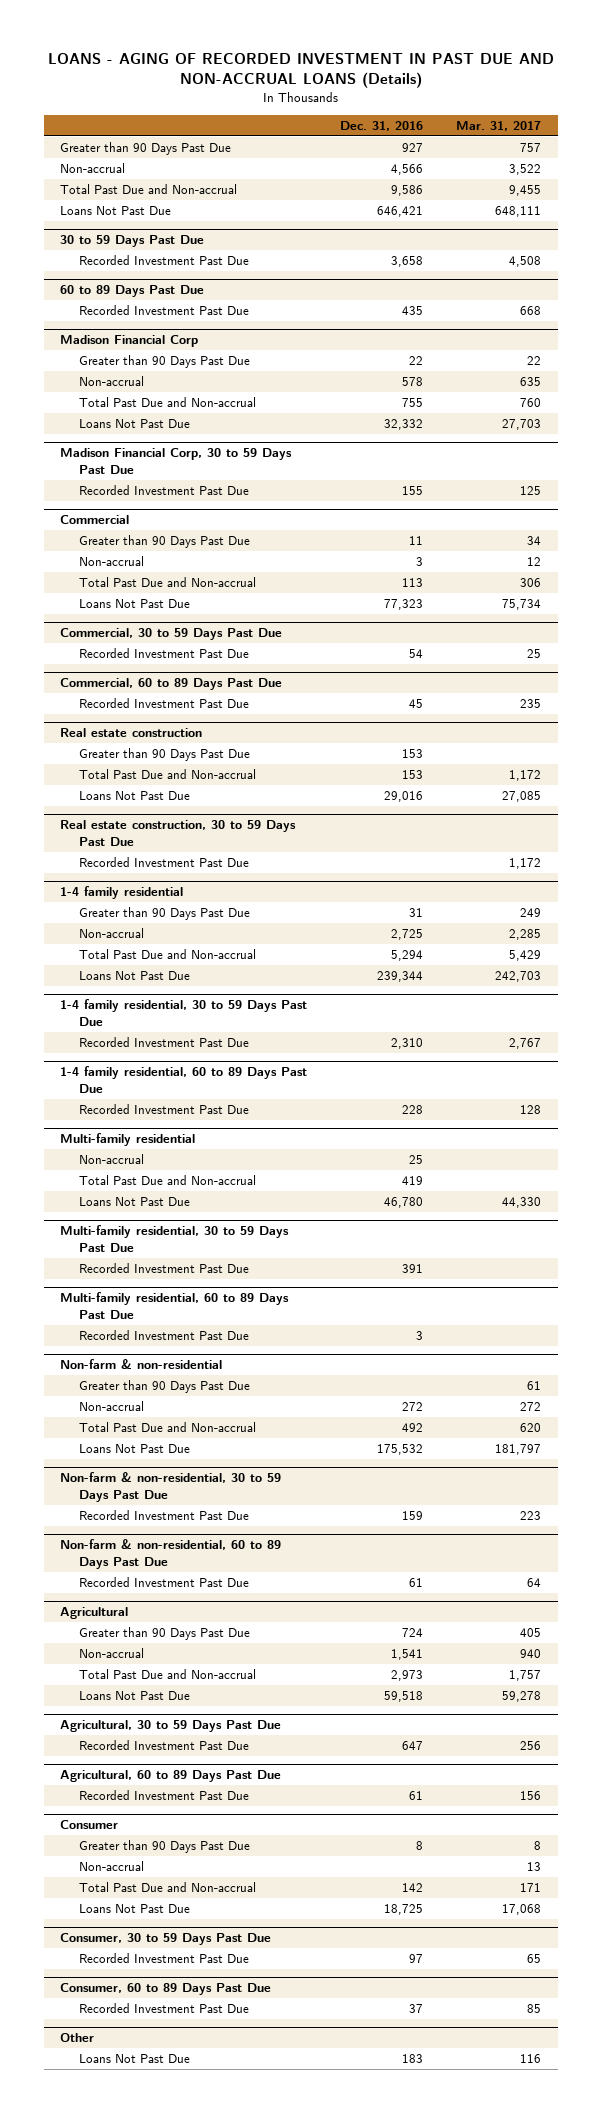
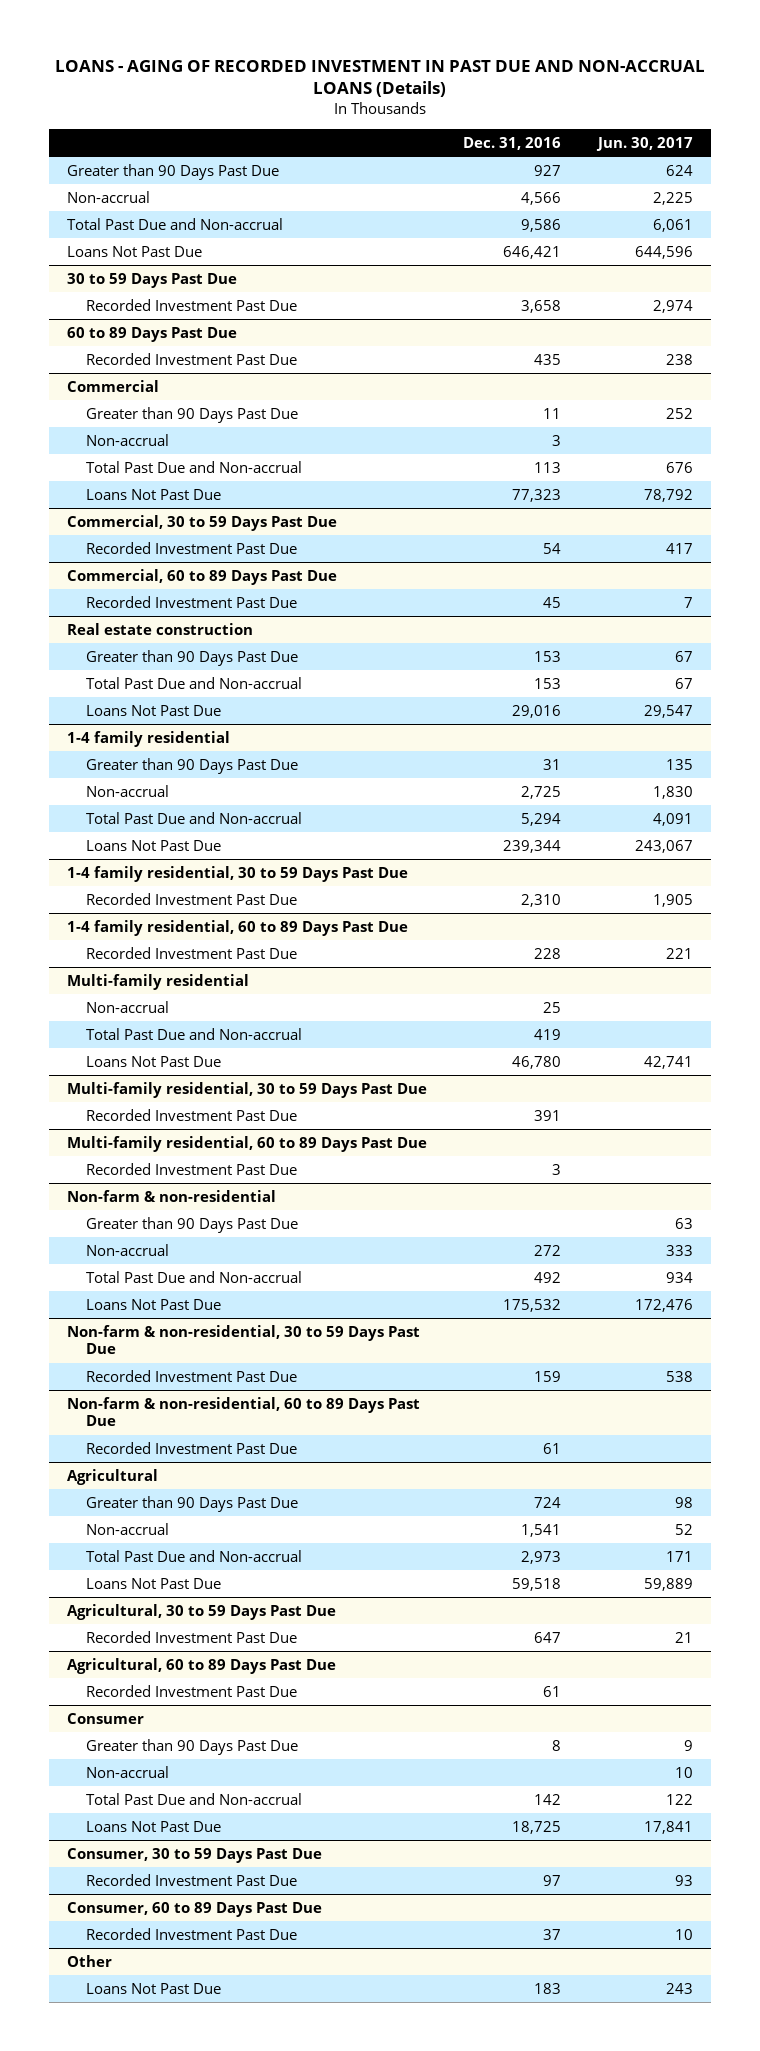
- | Dec. 31, 2016 | Mar. 31, 2017
+ | Dec. 31, 2016 | Jun. 30, 2017
- Madison Financial Corp
- Greater than 90 Days Past Due | 22 | 22
- Non-accrual | 578 | 635
- Total Past Due and Non-accrual | 755 | 760
- Loans Not Past Due | 32,332 | 27,703
- Madison Financial Corp, 30 to 59 Days Past Due
- Recorded Investment Past Due | 155 | 125
- Real estate construction, 30 to 59 Days Past Due
- Recorded Investment Past Due | | 1,172

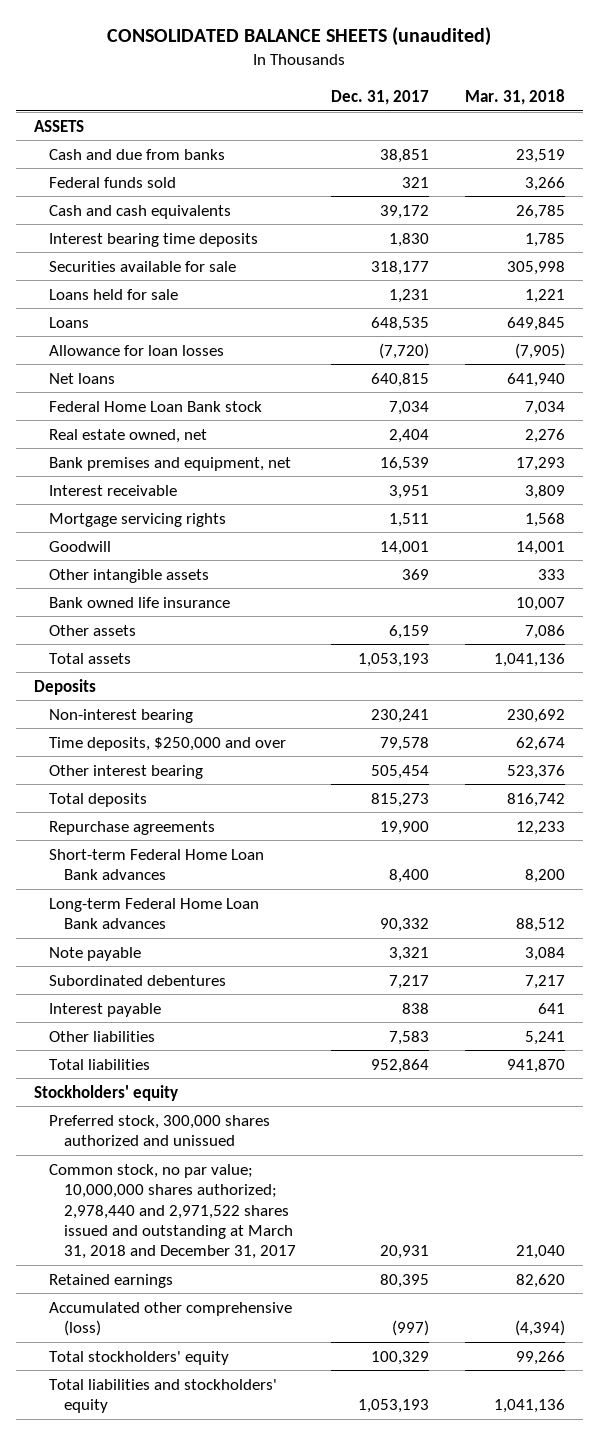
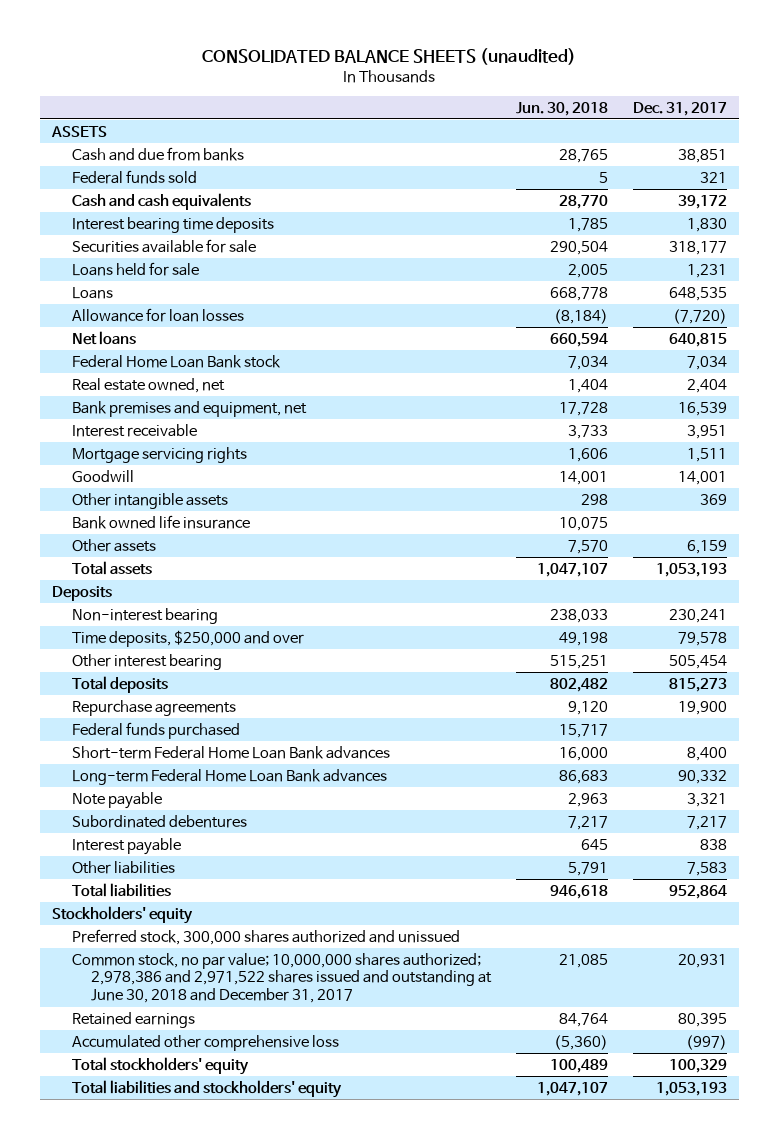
- | Dec. 31, 2017 | Mar. 31, 2018
+ | Jun. 30, 2018 | Dec. 31, 2017
+ Federal funds purchased | 15,717 |
- Common stock, no par value; 10,000,000 shares authorized; 2,978,440 and 2,971,522 shares issued and outstanding at March 31, 2018 and December 31, 2017 | 20,931 | 21,040
+ Common stock, no par value; 10,000,000 shares authorized; 2,978,386 and 2,971,522 shares issued and outstanding at June 30, 2018 and December 31, 2017 | 21,085 | 20,931
- Accumulated other comprehensive (loss) | (997) | (4,394)
+ Accumulated other comprehensive loss | (5,360) | (997)

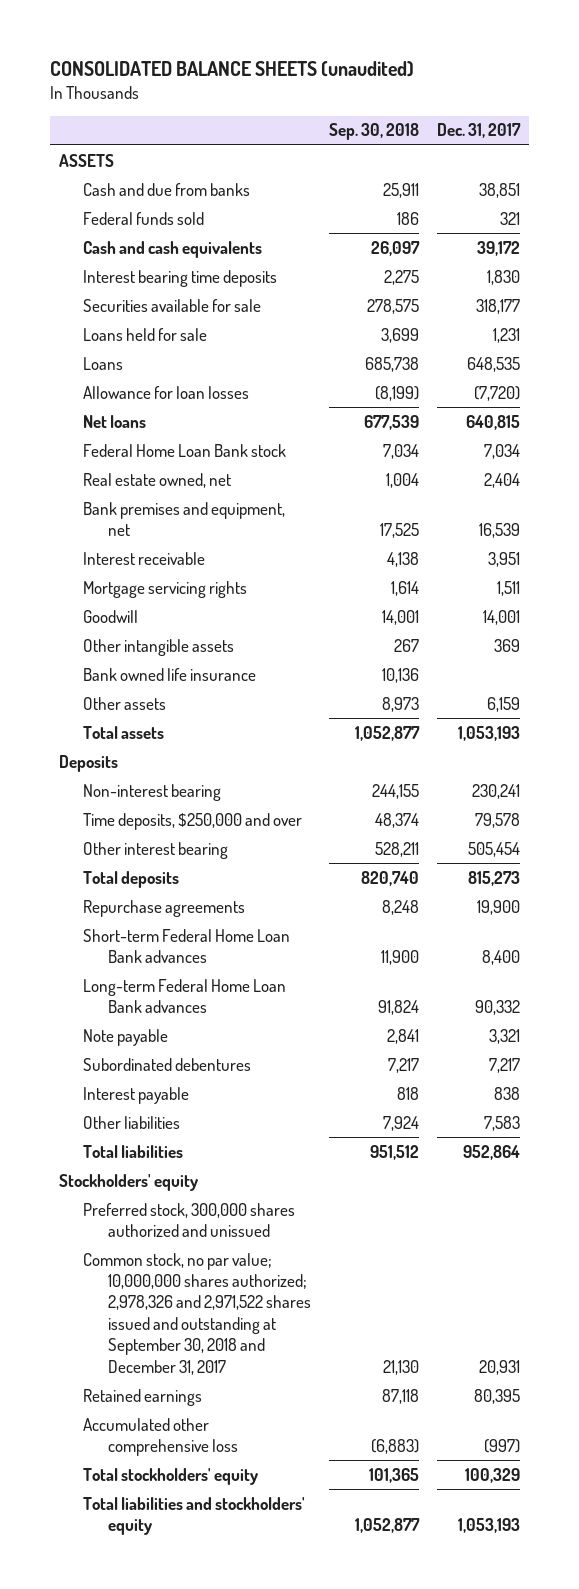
- | Jun. 30, 2018 | Dec. 31, 2017
+ | Sep. 30, 2018 | Dec. 31, 2017
- Federal funds purchased | 15,717 |
- Common stock, no par value; 10,000,000 shares authorized; 2,978,386 and 2,971,522 shares issued and outstanding at June 30, 2018 and December 31, 2017 | 21,085 | 20,931
+ Common stock, no par value; 10,000,000 shares authorized; 2,978,326 and 2,971,522 shares issued and outstanding at September 30, 2018 and December 31, 2017 | 21,130 | 20,931

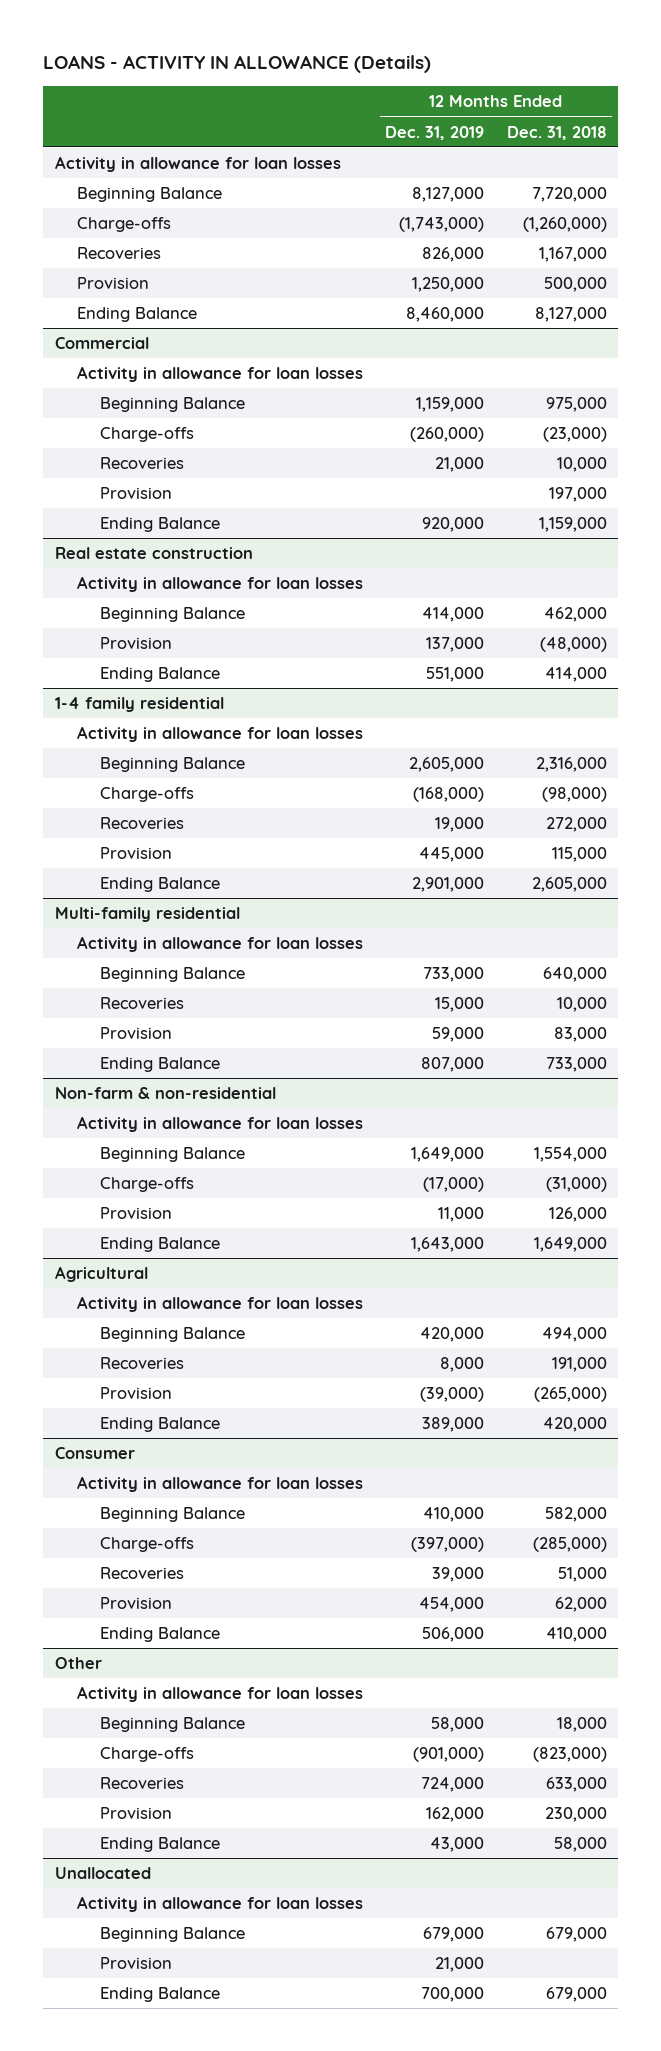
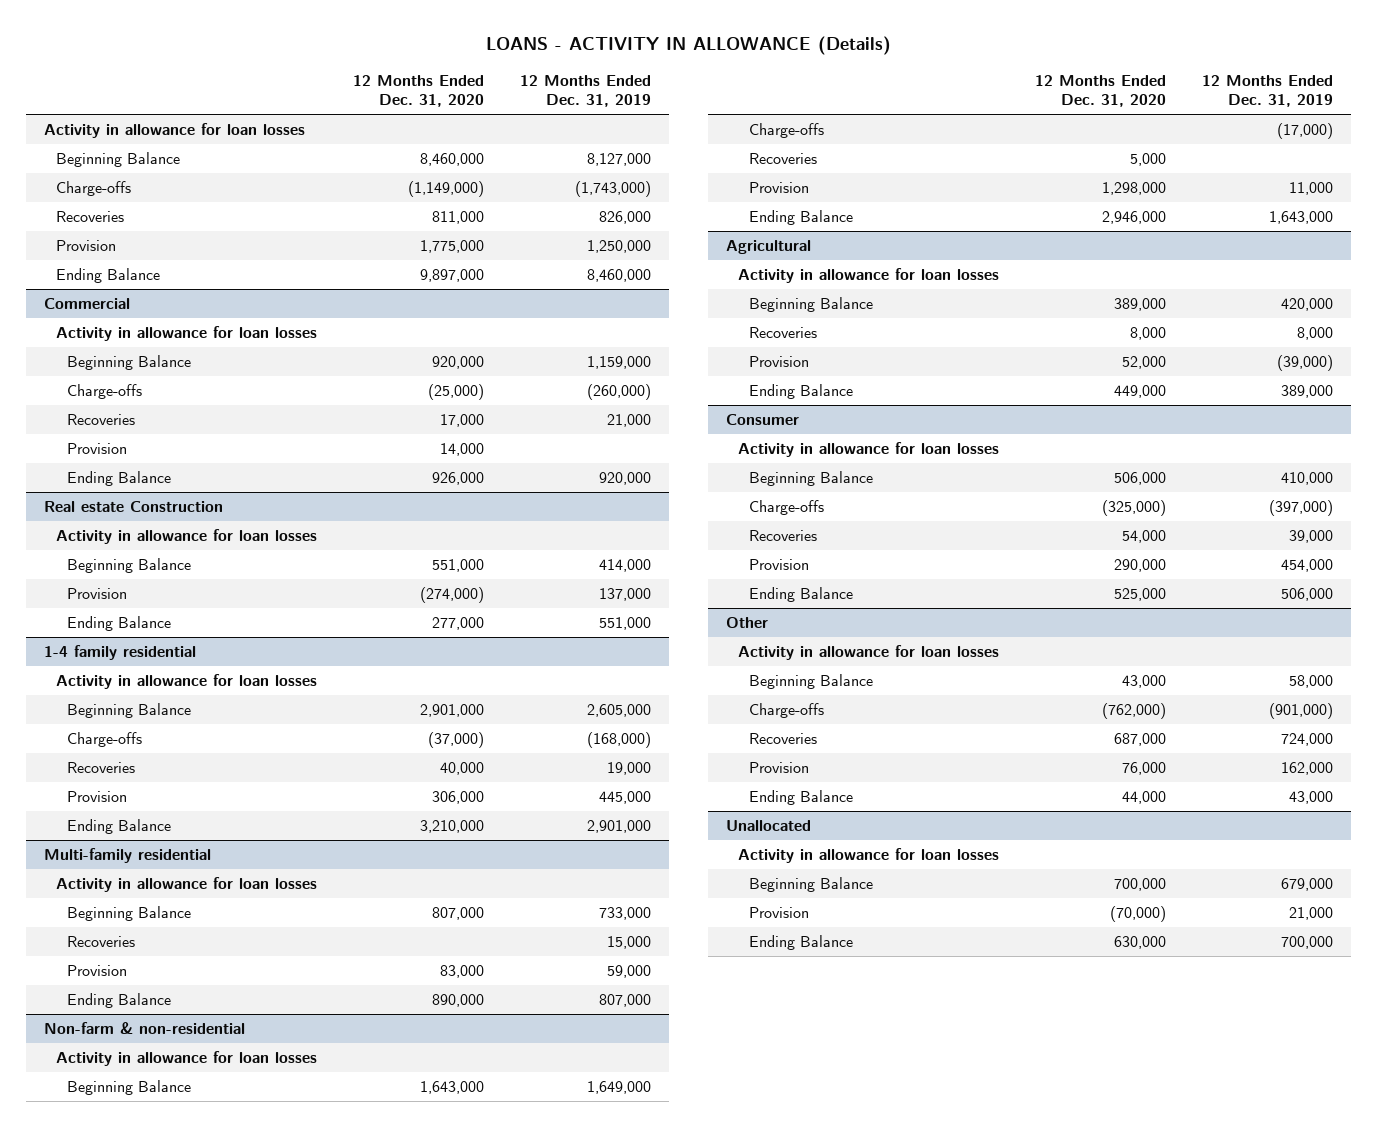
- | 12 Months Ended Dec. 31, 2019 | 12 Months Ended Dec. 31, 2018
+ | 12 Months Ended Dec. 31, 2020 | 12 Months Ended Dec. 31, 2019
- Real estate construction
+ Real estate Construction
@ Non-farm & non-residential
+ Recoveries | 5,000 |

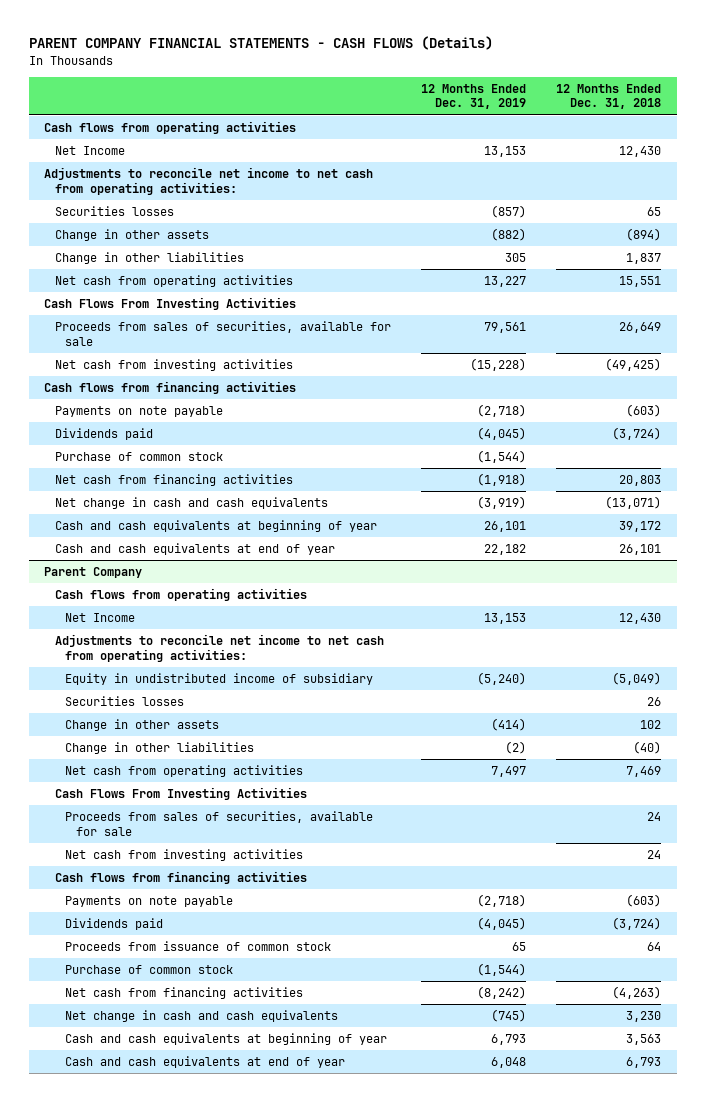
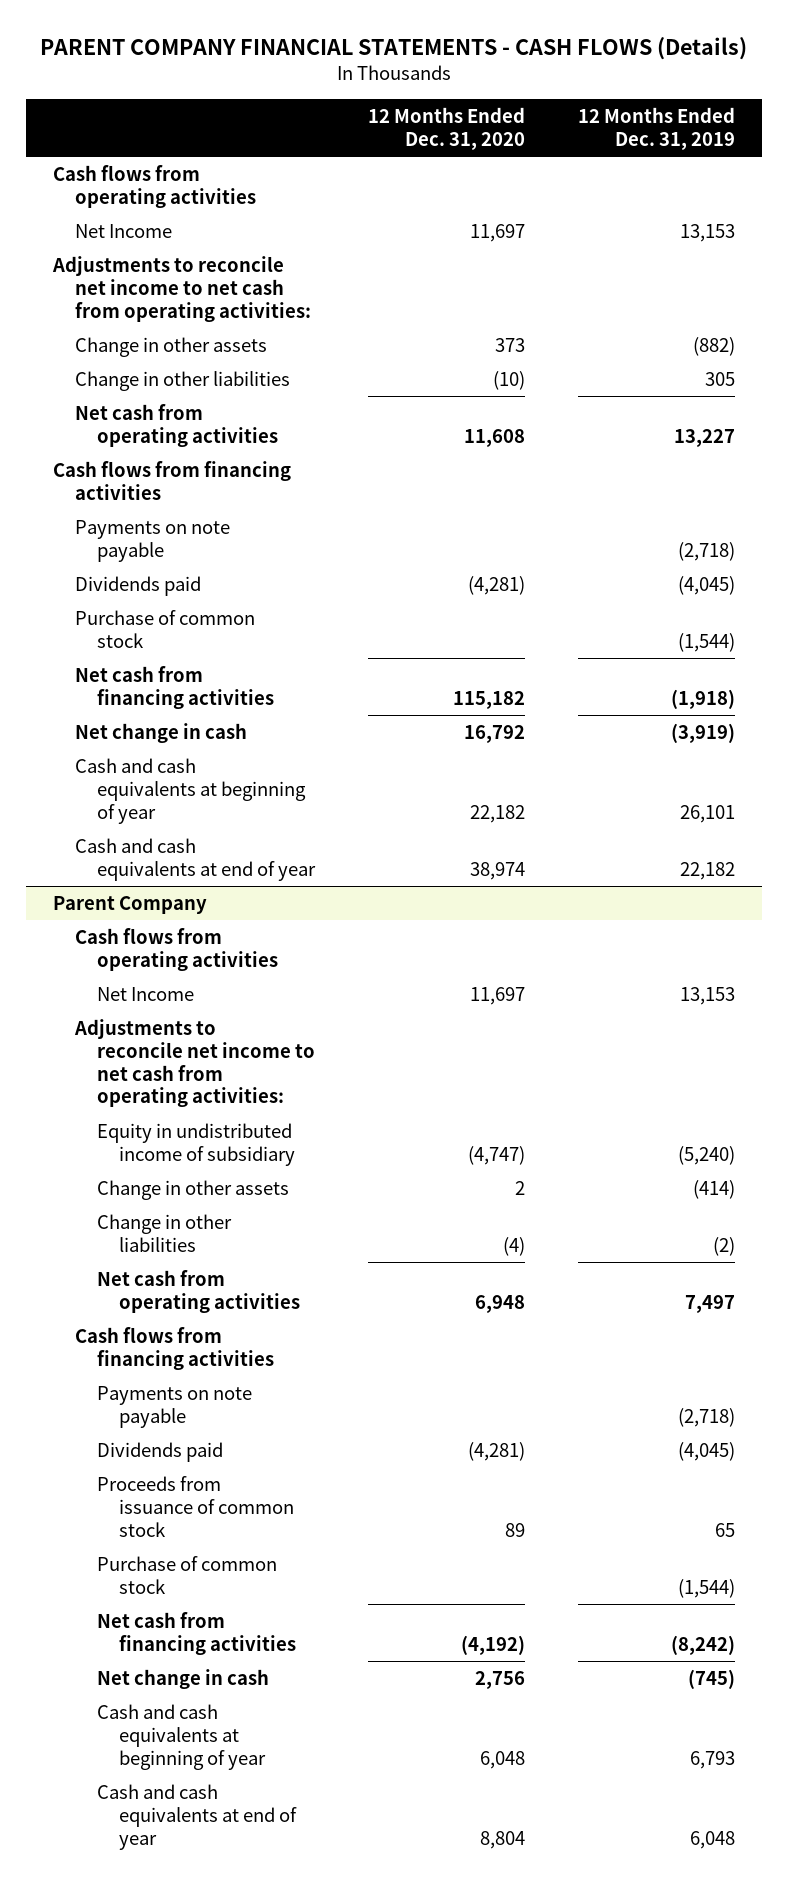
- | 12 Months Ended Dec. 31, 2019 | 12 Months Ended Dec. 31, 2018
+ | 12 Months Ended Dec. 31, 2020 | 12 Months Ended Dec. 31, 2019
- Securities losses | (857) | 65
- Cash Flows From Investing Activities
- Proceeds from sales of securities, available for sale | 79,561 | 26,649
- Net cash from investing activities | (15,228) | (49,425)
- Net change in cash and cash equivalents | (3,919) | (13,071)
+ Net change in cash | 16,792 | (3,919)
@ Parent Company
- Securities losses | | 26
- Cash Flows From Investing Activities
- Proceeds from sales of securities, available for sale | | 24
- Net cash from investing activities | | 24
- Net change in cash and cash equivalents | (745) | 3,230
+ Net change in cash | 2,756 | (745)

